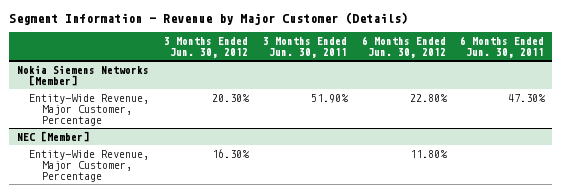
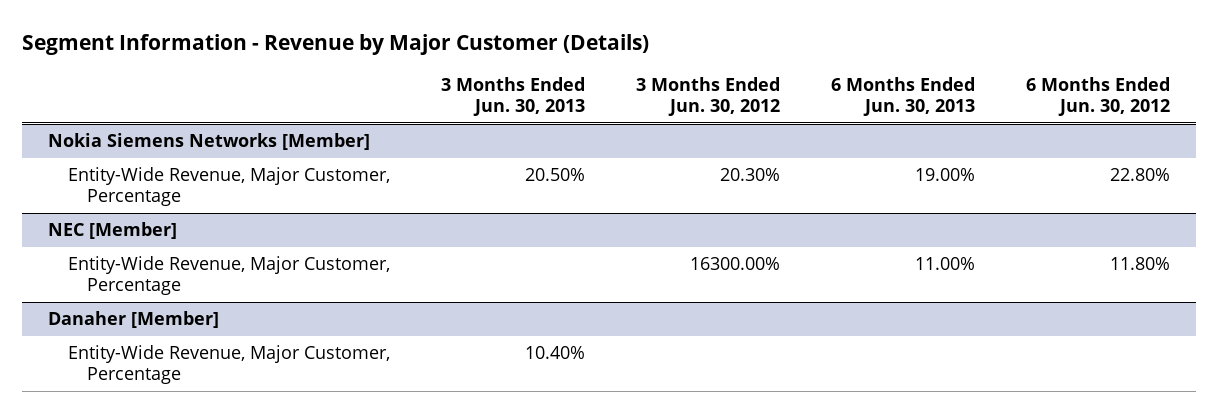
- | 3 Months Ended Jun. 30, 2012 | 3 Months Ended Jun. 30, 2011 | 6 Months Ended Jun. 30, 2012 | 6 Months Ended Jun. 30, 2011
+ | 3 Months Ended Jun. 30, 2013 | 3 Months Ended Jun. 30, 2012 | 6 Months Ended Jun. 30, 2013 | 6 Months Ended Jun. 30, 2012
@ NEC [Member]
- Entity-Wide Revenue, Major Customer, Percentage | 16.30% | | 11.80% |
+ Entity-Wide Revenue, Major Customer, Percentage | | 16300.00% | 11.00% | 11.80%
+ Danaher [Member]
+ Entity-Wide Revenue, Major Customer, Percentage | 10.40% | | |

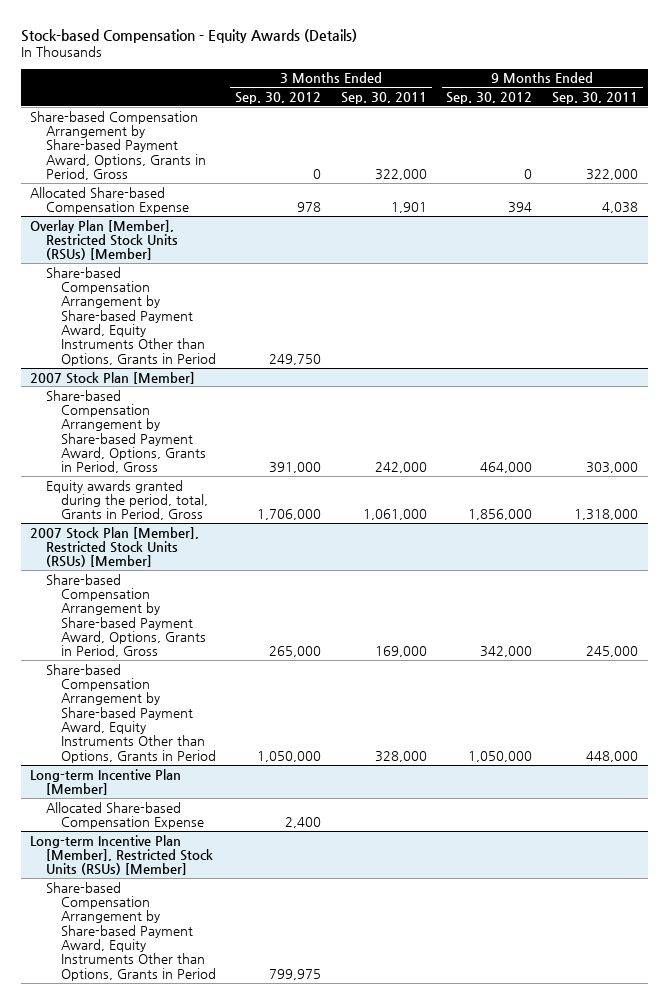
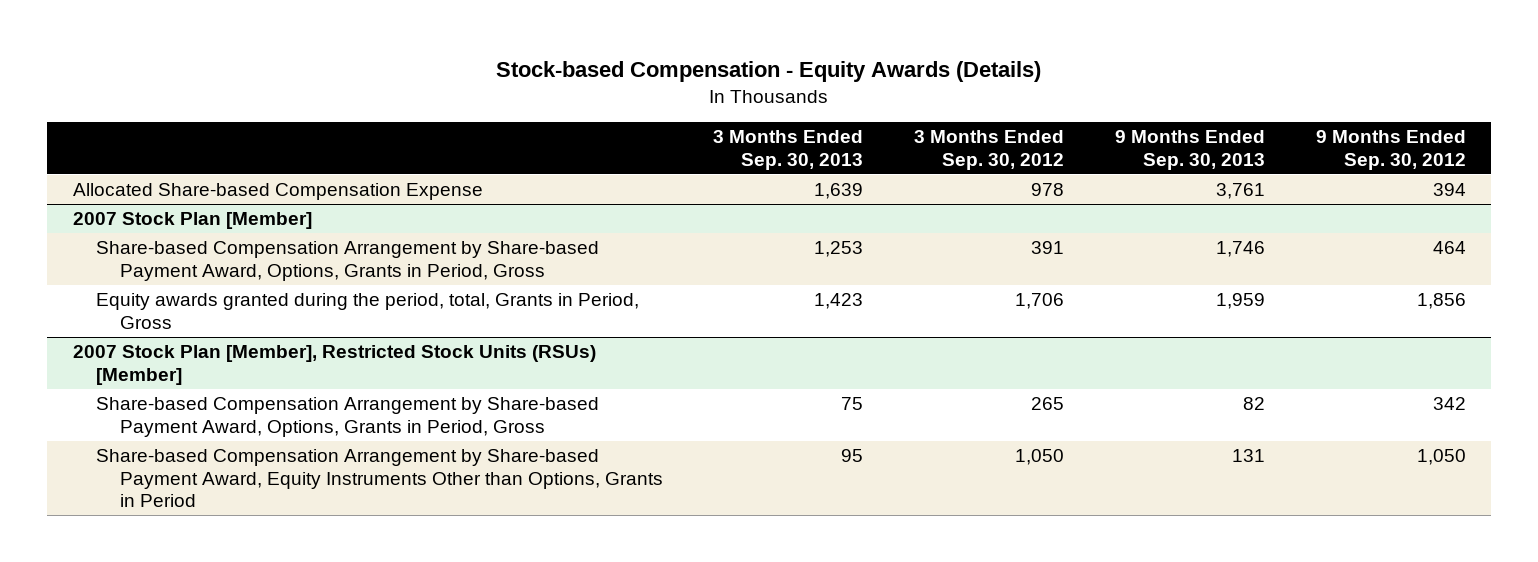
- | 3 Months Ended Sep. 30, 2012 | 3 Months Ended Sep. 30, 2011 | 9 Months Ended Sep. 30, 2012 | 9 Months Ended Sep. 30, 2011
+ | 3 Months Ended Sep. 30, 2013 | 3 Months Ended Sep. 30, 2012 | 9 Months Ended Sep. 30, 2013 | 9 Months Ended Sep. 30, 2012
- Share-based Compensation Arrangement by Share-based Payment Award, Options, Grants in Period, Gross | 0 | 322,000 | 0 | 322,000
- Overlay Plan [Member], Restricted Stock Units (RSUs) [Member]
- Share-based Compensation Arrangement by Share-based Payment Award, Equity Instruments Other than Options, Grants in Period | 249,750 | | |
@ 2007 Stock Plan [Member]
- Share-based Compensation Arrangement by Share-based Payment Award, Options, Grants in Period, Gross | 391,000 | 242,000 | 464,000 | 303,000
- Equity awards granted during the period, total, Grants in Period, Gross | 1,706,000 | 1,061,000 | 1,856,000 | 1,318,000
+ Share-based Compensation Arrangement by Share-based Payment Award, Options, Grants in Period, Gross | 1,253 | 391 | 1,746 | 464
+ Equity awards granted during the period, total, Grants in Period, Gross | 1,423 | 1,706 | 1,959 | 1,856
@ 2007 Stock Plan [Member], Restricted Stock Units (RSUs) [Member]
- Share-based Compensation Arrangement by Share-based Payment Award, Options, Grants in Period, Gross | 265,000 | 169,000 | 342,000 | 245,000
- Share-based Compensation Arrangement by Share-based Payment Award, Equity Instruments Other than Options, Grants in Period | 1,050,000 | 328,000 | 1,050,000 | 448,000
- Long-term Incentive Plan [Member]
- Allocated Share-based Compensation Expense | 2,400 | | |
- Long-term Incentive Plan [Member], Restricted Stock Units (RSUs) [Member]
- Share-based Compensation Arrangement by Share-based Payment Award, Equity Instruments Other than Options, Grants in Period | 799,975 | | |
@ 2007 Stock Plan [Member], Restricted Stock Units (RSUs) [Member]
+ Share-based Compensation Arrangement by Share-based Payment Award, Options, Grants in Period, Gross | 75 | 265 | 82 | 342
+ Share-based Compensation Arrangement by Share-based Payment Award, Equity Instruments Other than Options, Grants in Period | 95 | 1,050 | 131 | 1,050

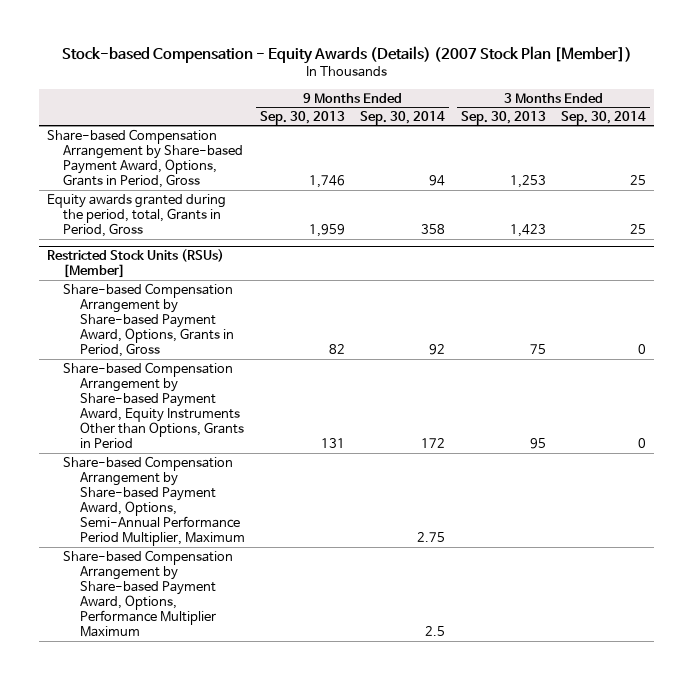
- Stock-based Compensation - Equity Awards (Details)
+ Stock-based Compensation - Equity Awards (Details) (2007 Stock Plan [Member])
- | 3 Months Ended Sep. 30, 2013 | 3 Months Ended Sep. 30, 2012 | 9 Months Ended Sep. 30, 2013 | 9 Months Ended Sep. 30, 2012
+ | 9 Months Ended Sep. 30, 2013 | 9 Months Ended Sep. 30, 2014 | 3 Months Ended Sep. 30, 2013 | 3 Months Ended Sep. 30, 2014
- Allocated Share-based Compensation Expense | 1,639 | 978 | 3,761 | 394
- 2007 Stock Plan [Member]
- 2007 Stock Plan [Member], Restricted Stock Units (RSUs) [Member]
+ Restricted Stock Units (RSUs) [Member]
+ Share-based Compensation Arrangement by Share-based Payment Award, Options, Semi-Annual Performance Period Multiplier, Maximum | | 2.75 | |
+ Share-based Compensation Arrangement by Share-based Payment Award, Options, Performance Multiplier Maximum | | 2.5 | |

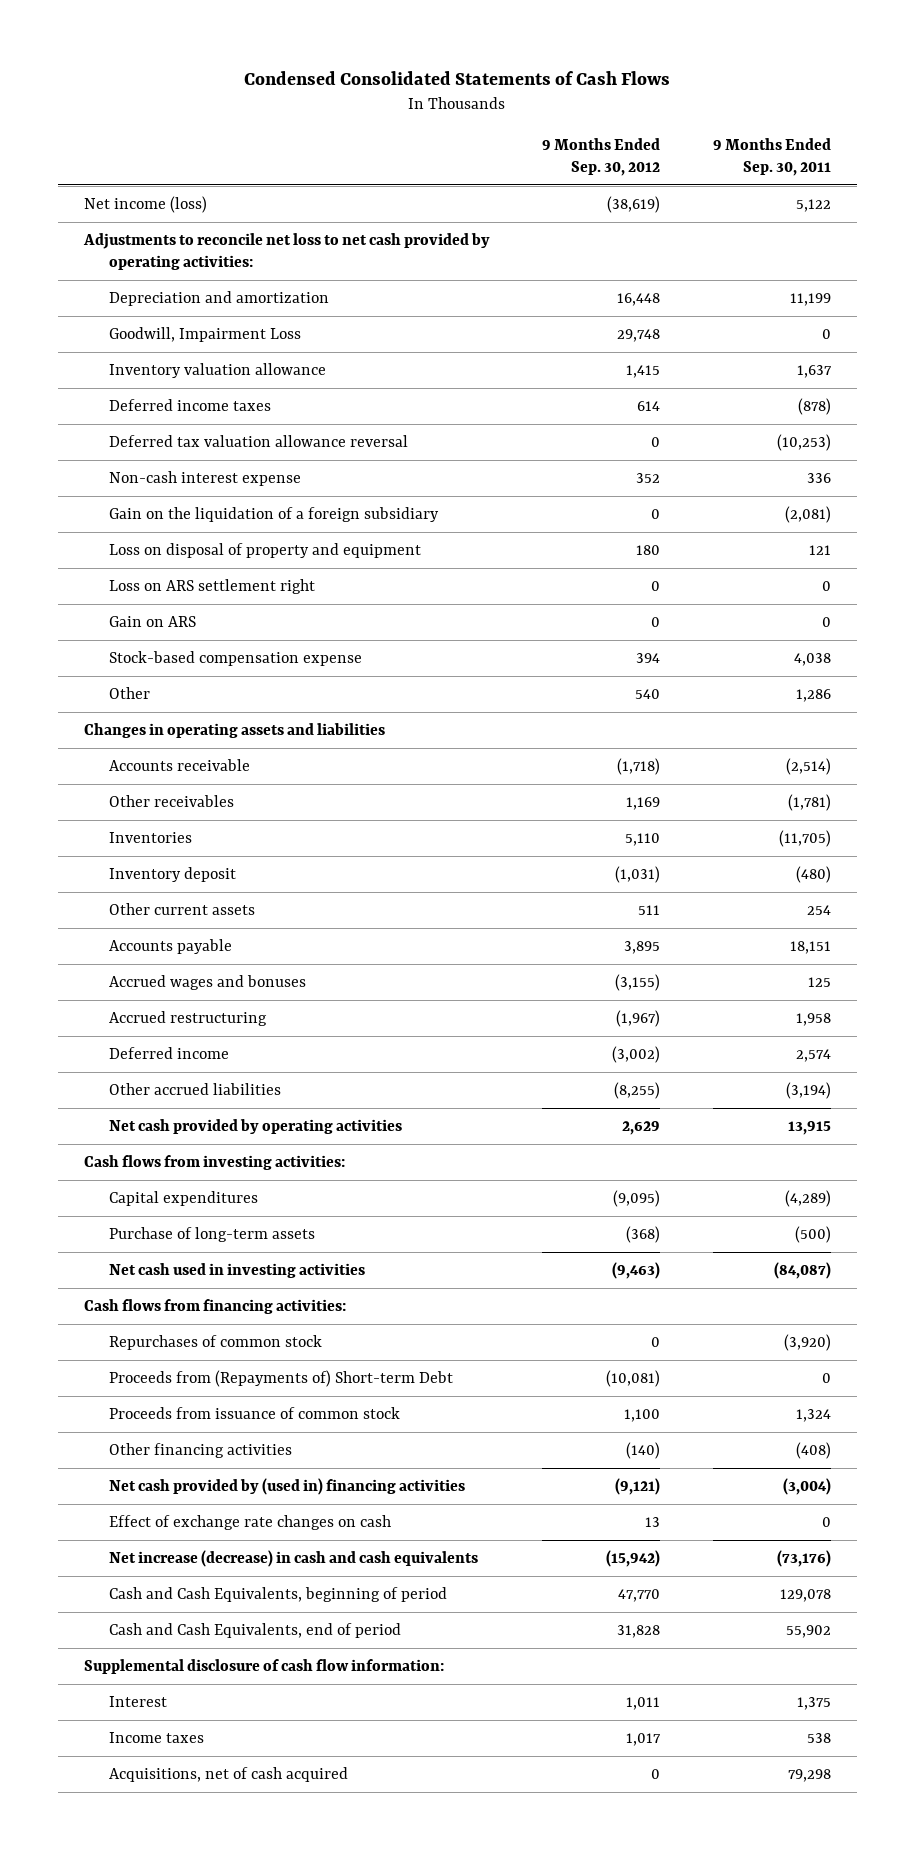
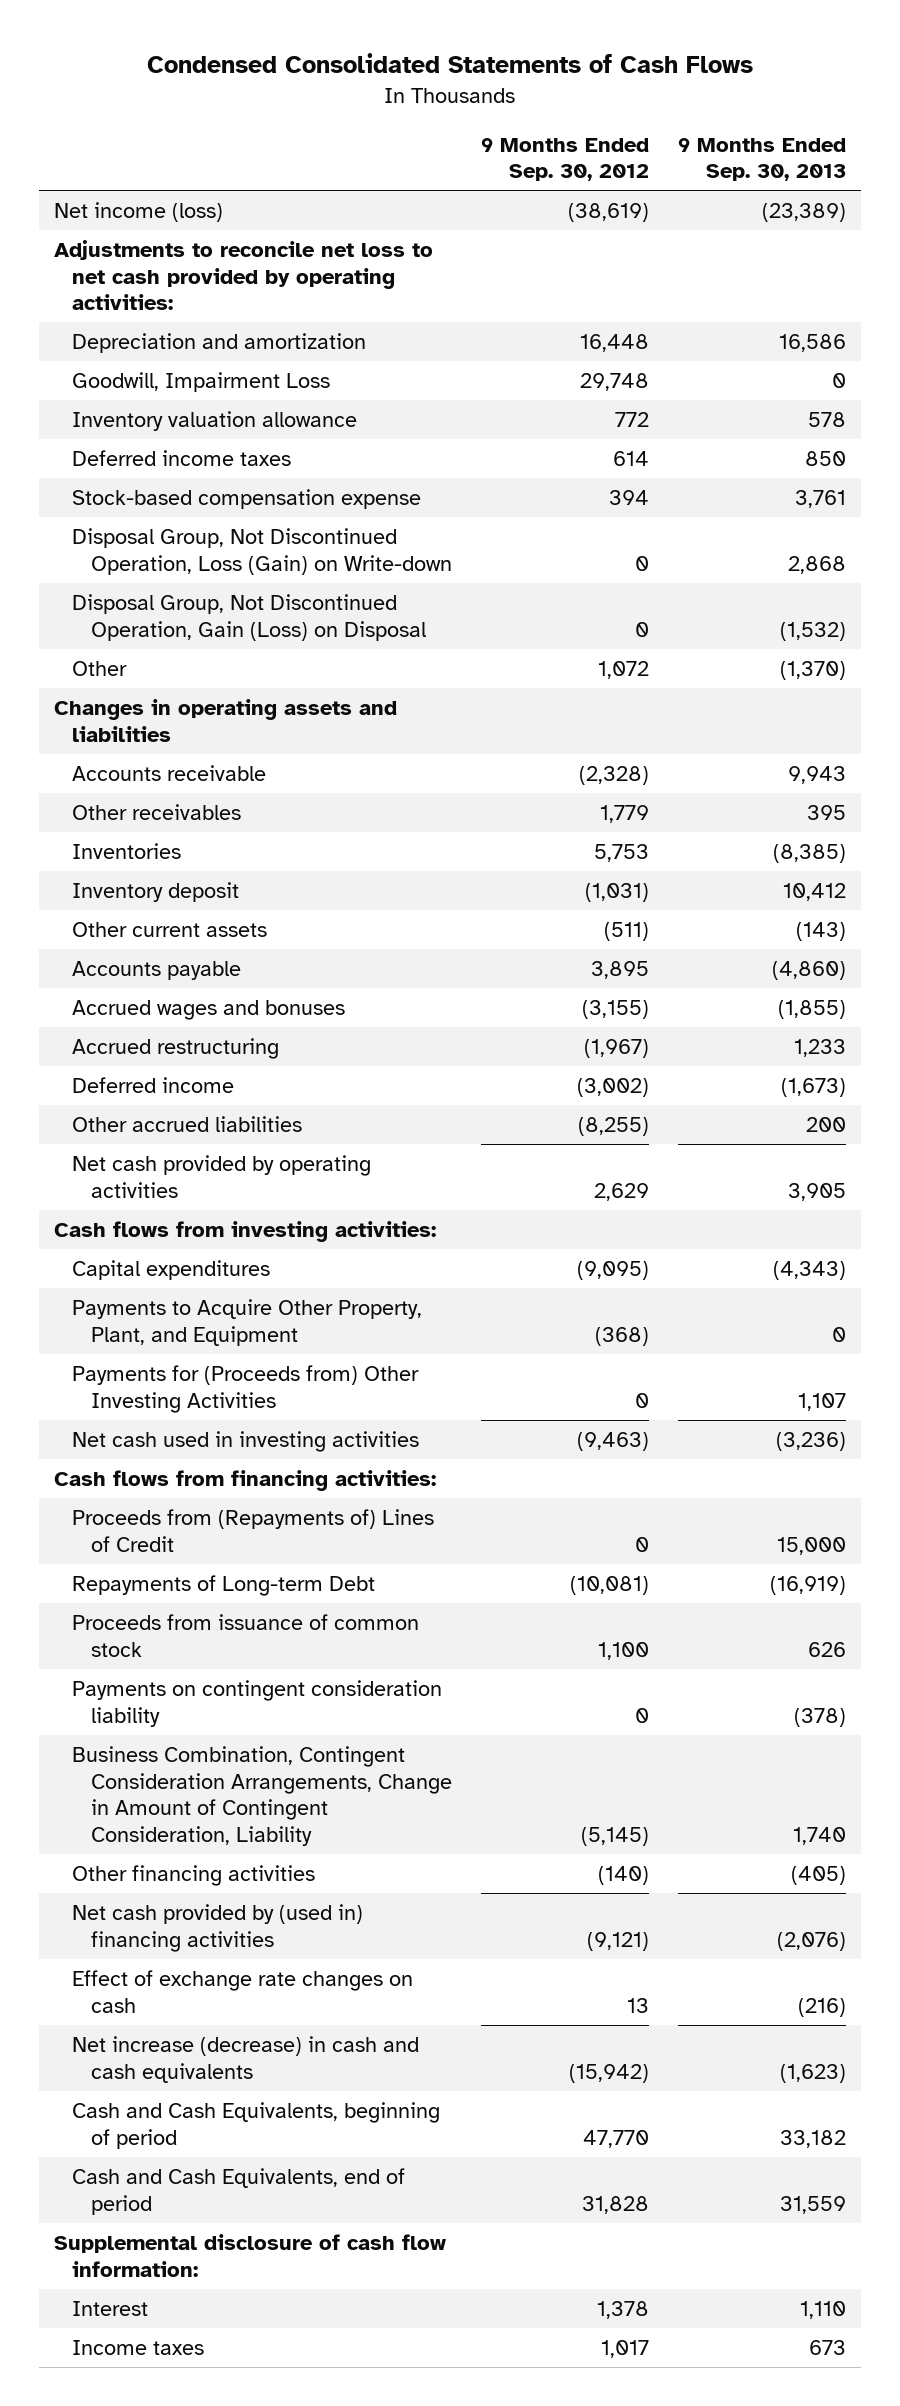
- | 9 Months Ended Sep. 30, 2012 | 9 Months Ended Sep. 30, 2011
+ | 9 Months Ended Sep. 30, 2012 | 9 Months Ended Sep. 30, 2013
- Inventory valuation allowance | 1,415 | 1,637
+ Inventory valuation allowance | 772 | 578
- Deferred tax valuation allowance reversal | 0 | (10,253)
- Non-cash interest expense | 352 | 336
- Gain on the liquidation of a foreign subsidiary | 0 | (2,081)
- Loss on disposal of property and equipment | 180 | 121
- Loss on ARS settlement right | 0 | 0
- Gain on ARS | 0 | 0
- Other | 540 | 1,286
+ Disposal Group, Not Discontinued Operation, Loss (Gain) on Write-down | 0 | 2,868
+ Disposal Group, Not Discontinued Operation, Gain (Loss) on Disposal | 0 | (1,532)
+ Other | 1,072 | (1,370)
- Accounts receivable | (1,718) | (2,514)
- Other receivables | 1,169 | (1,781)
- Inventories | 5,110 | (11,705)
+ Accounts receivable | (2,328) | 9,943
+ Other receivables | 1,779 | 395
+ Inventories | 5,753 | (8,385)
- Other current assets | 511 | 254
+ Other current assets | (511) | (143)
- Purchase of long-term assets | (368) | (500)
+ Payments to Acquire Other Property, Plant, and Equipment | (368) | 0
+ Payments for (Proceeds from) Other Investing Activities | 0 | 1,107
- Repurchases of common stock | 0 | (3,920)
- Proceeds from (Repayments of) Short-term Debt | (10,081) | 0
+ Proceeds from (Repayments of) Lines of Credit | 0 | 15,000
+ Repayments of Long-term Debt | (10,081) | (16,919)
+ Payments on contingent consideration liability | 0 | (378)
+ Business Combination, Contingent Consideration Arrangements, Change in Amount of Contingent Consideration, Liability | (5,145) | 1,740
- Interest | 1,011 | 1,375
+ Interest | 1,378 | 1,110
- Acquisitions, net of cash acquired | 0 | 79,298

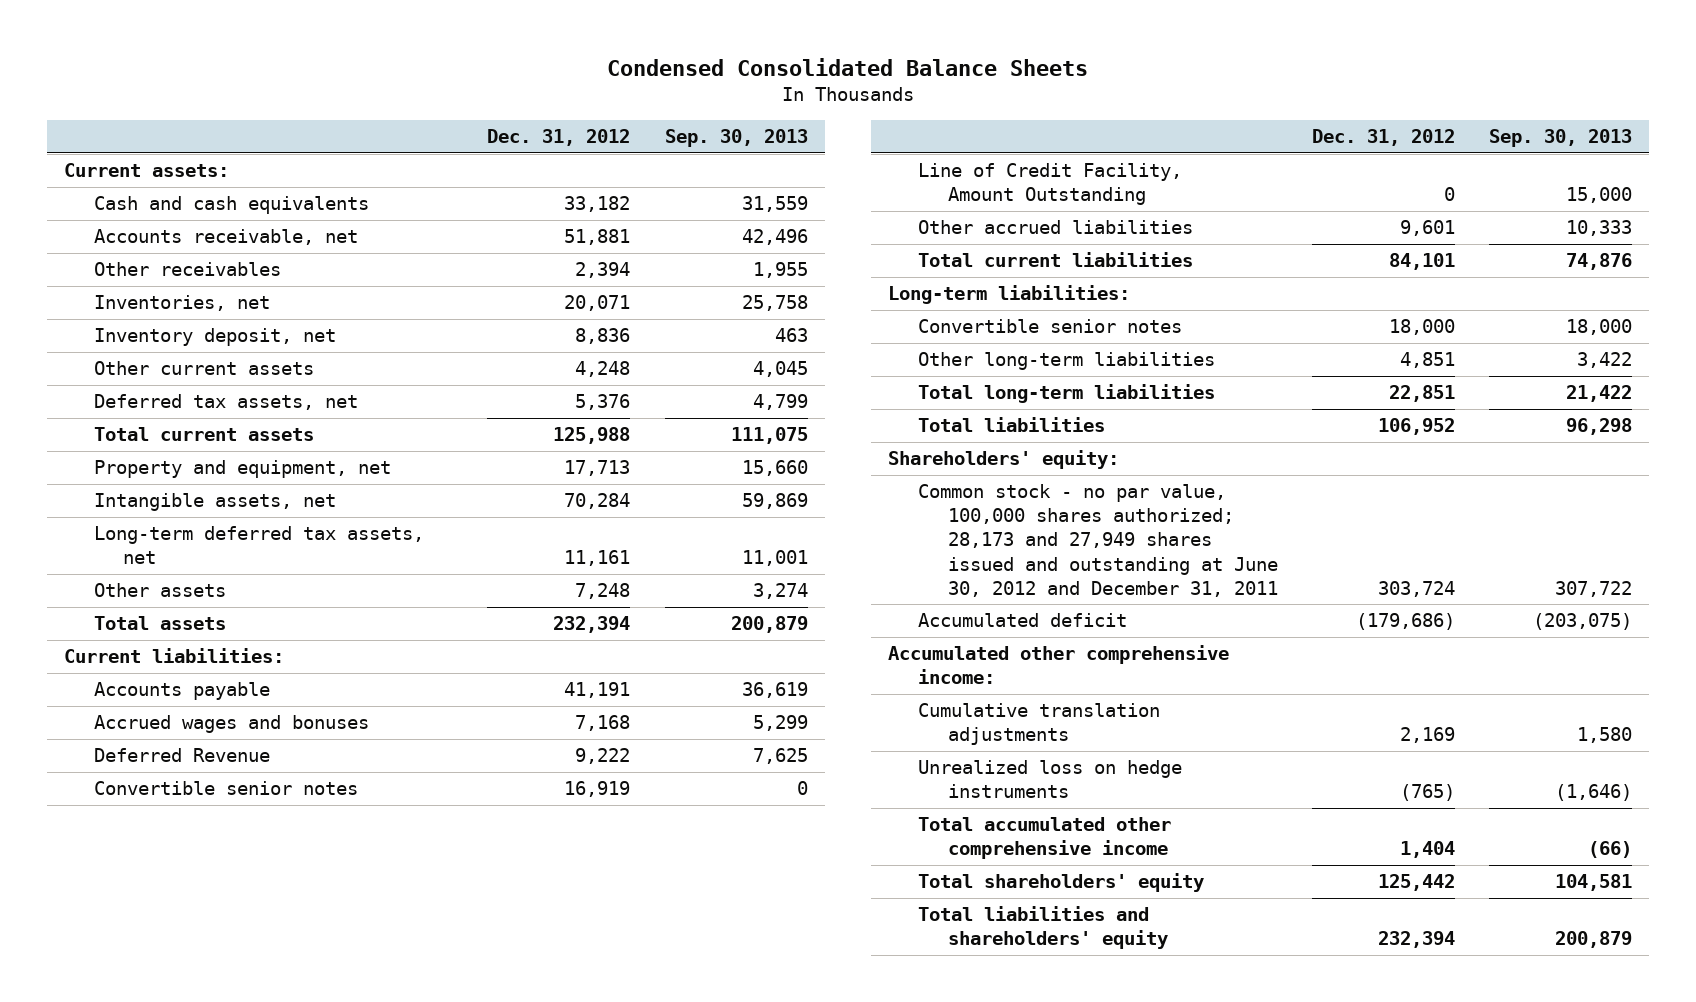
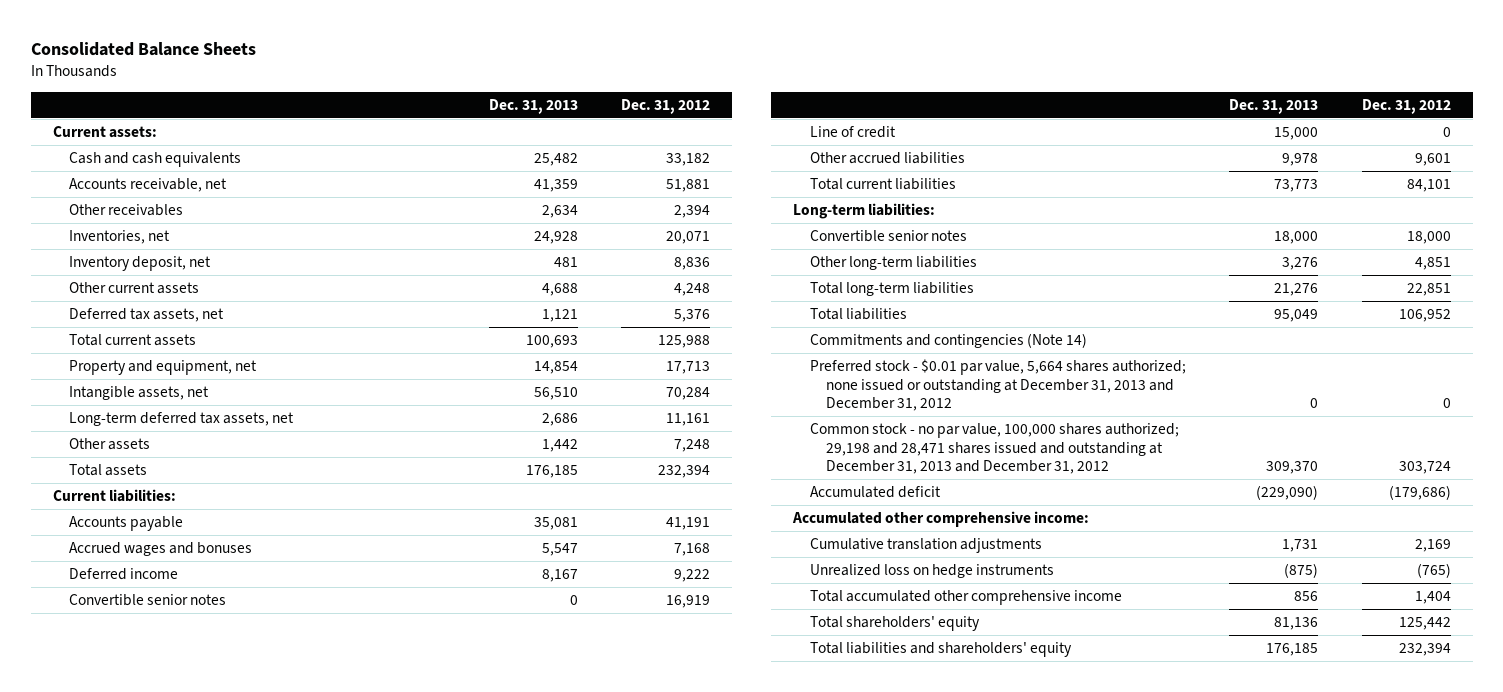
- Condensed Consolidated Balance Sheets
+ Consolidated Balance Sheets
- | Dec. 31, 2012 | Sep. 30, 2013
+ | Dec. 31, 2013 | Dec. 31, 2012
- Deferred Revenue | 9,222 | 7,625
+ Deferred income | 8,167 | 9,222
- Line of Credit Facility, Amount Outstanding | 0 | 15,000
+ Line of credit | 15,000 | 0
- Shareholders' equity:
- Common stock - no par value, 100,000 shares authorized; 28,173 and 27,949 shares issued and outstanding at June 30, 2012 and December 31, 2011 | 303,724 | 307,722
+ Commitments and contingencies (Note 14)
+ Preferred stock - $0.01 par value, 5,664 shares authorized; none issued or outstanding at December 31, 2013 and December 31, 2012 | 0 | 0
+ Common stock - no par value, 100,000 shares authorized; 29,198 and 28,471 shares issued and outstanding at December 31, 2013 and December 31, 2012 | 309,370 | 303,724

